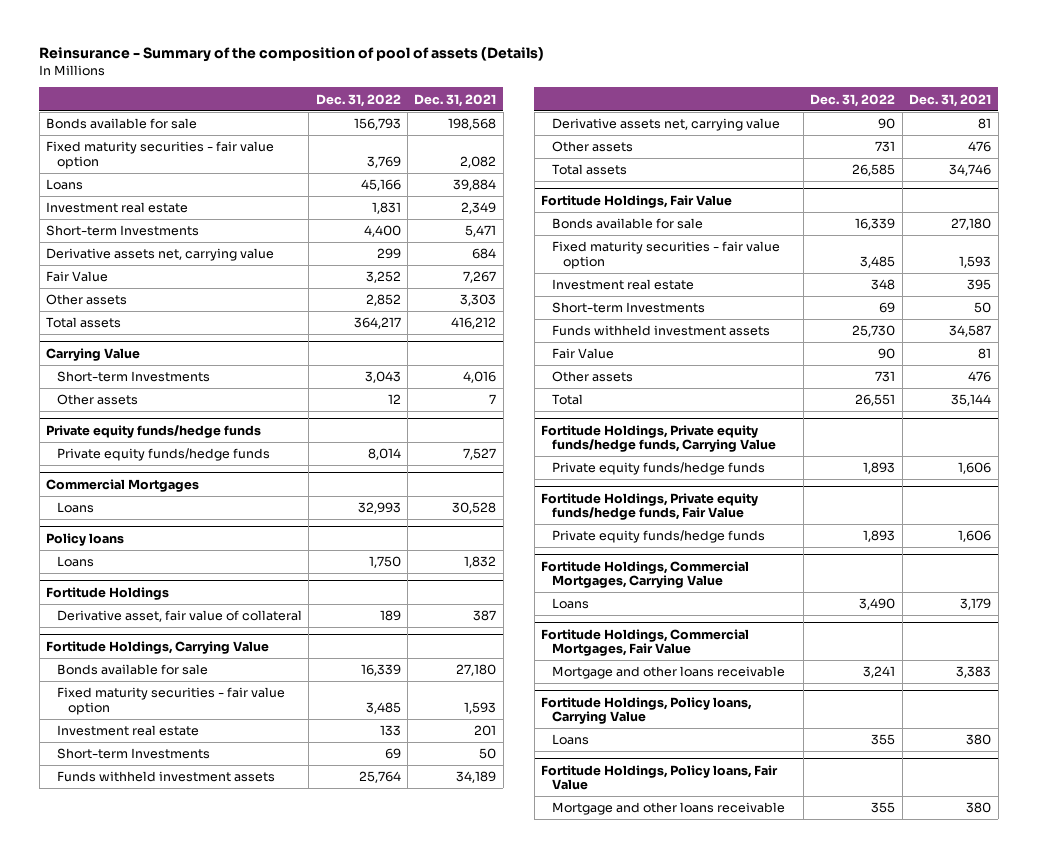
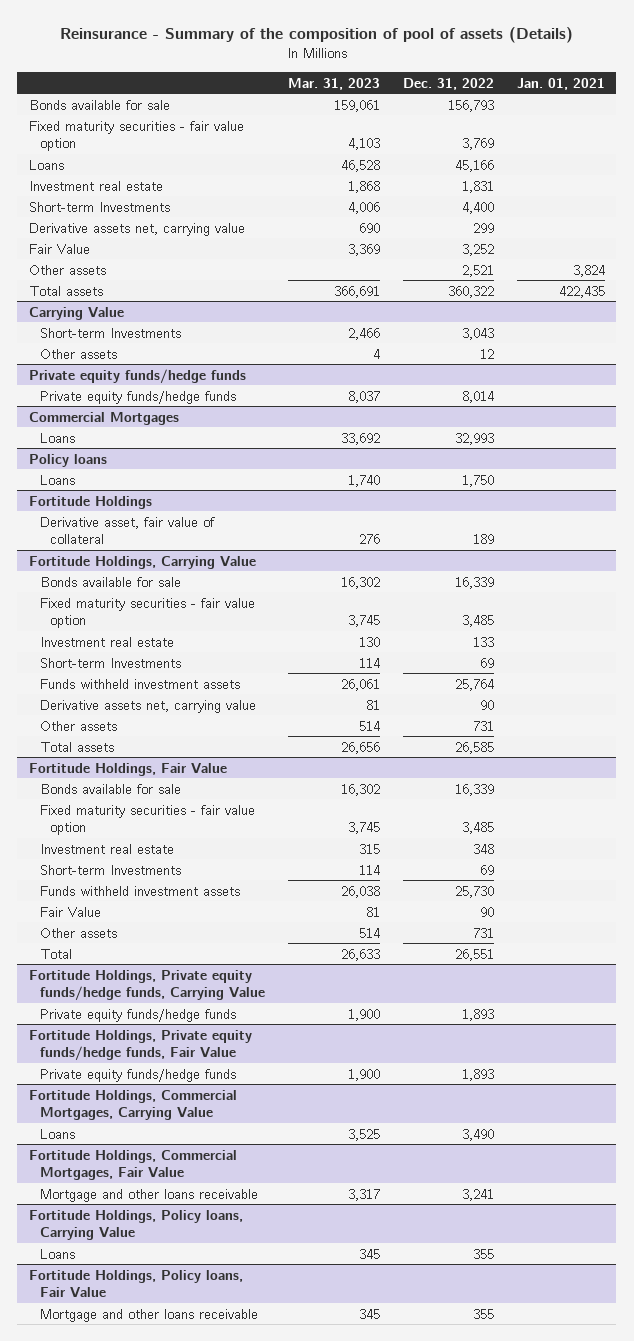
- | Dec. 31, 2022 | Dec. 31, 2021
+ | Mar. 31, 2023 | Dec. 31, 2022 | Jan. 01, 2021
- Other assets | 2,852 | 3,303
- Total assets | 364,217 | 416,212
+ Other assets | | 2,521 | 3,824
+ Total assets | 366,691 | 360,322 | 422,435

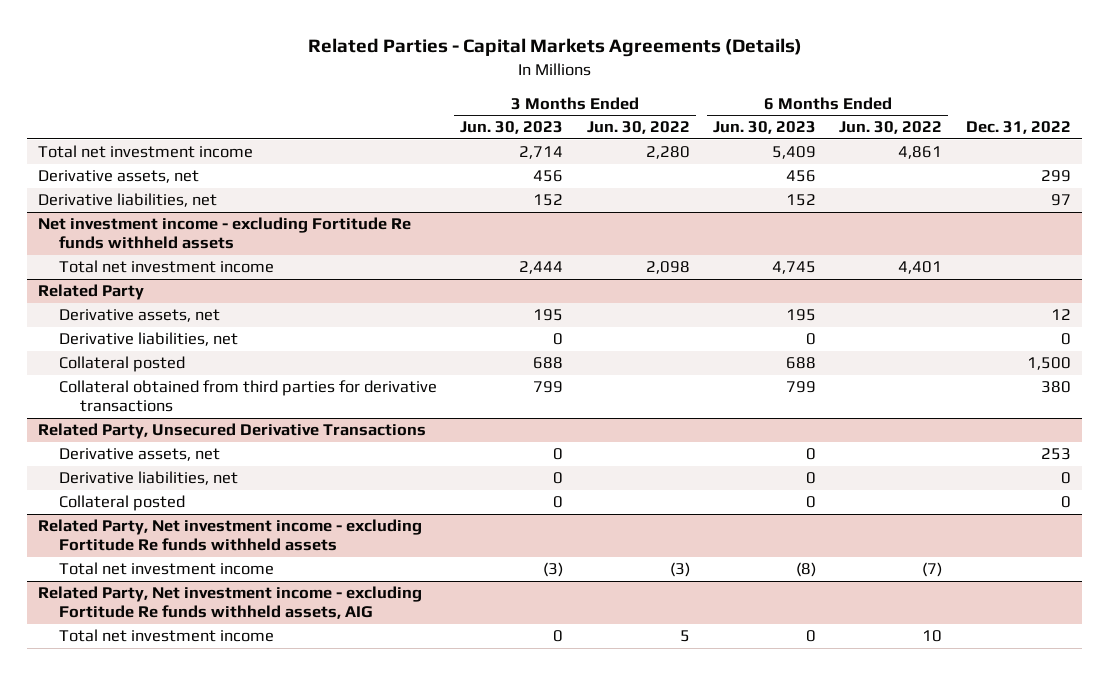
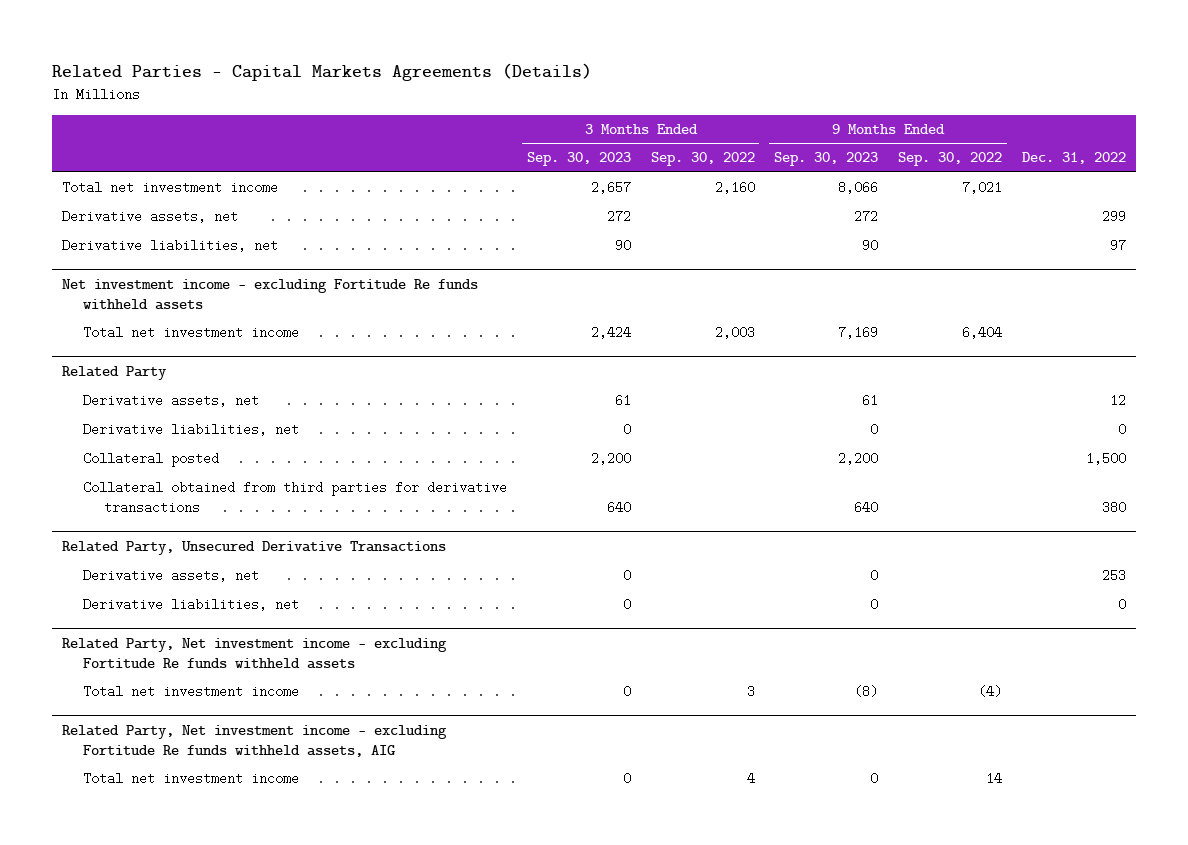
- | 3 Months Ended Jun. 30, 2023 | 3 Months Ended Jun. 30, 2022 | 6 Months Ended Jun. 30, 2023 | 6 Months Ended Jun. 30, 2022 | Dec. 31, 2022
+ | 3 Months Ended Sep. 30, 2023 | 3 Months Ended Sep. 30, 2022 | 9 Months Ended Sep. 30, 2023 | 9 Months Ended Sep. 30, 2022 | Dec. 31, 2022
@ Related Party, Unsecured Derivative Transactions
- Collateral posted | 0 | | 0 | | 0

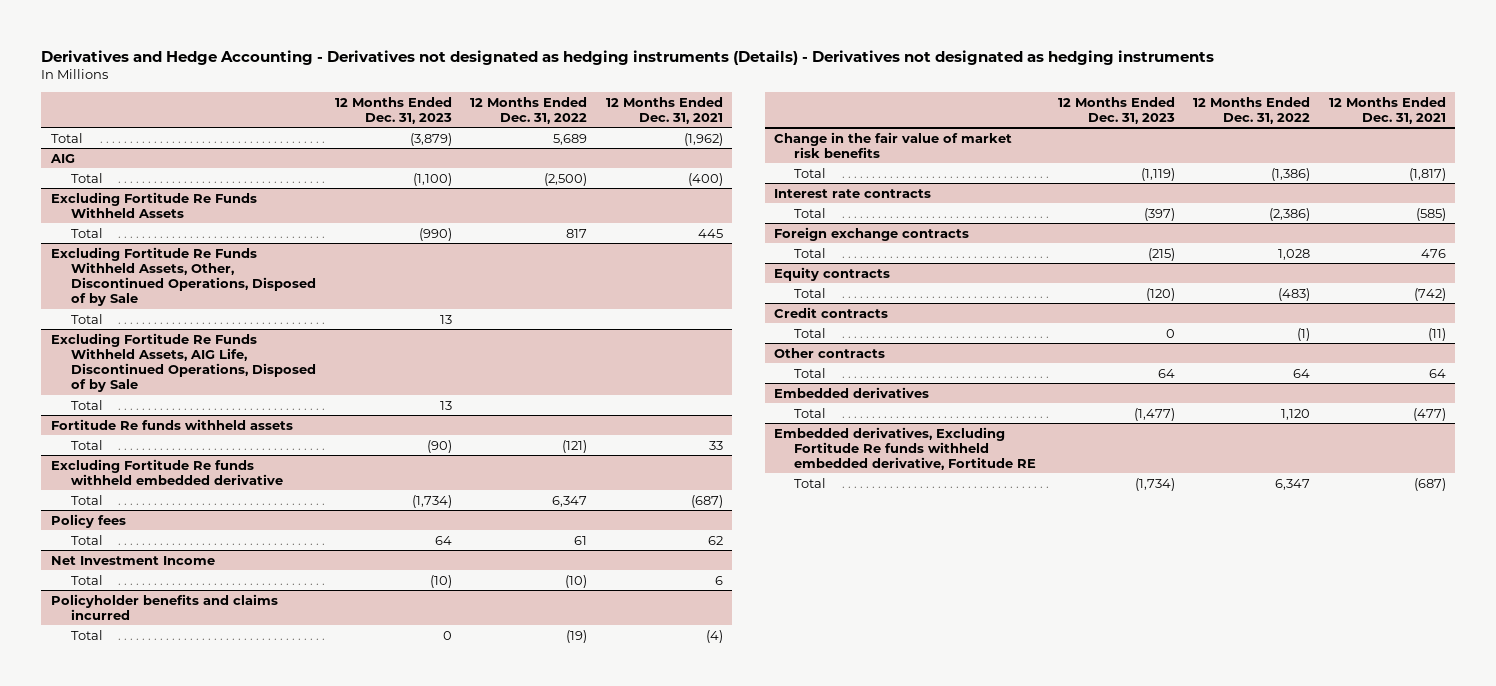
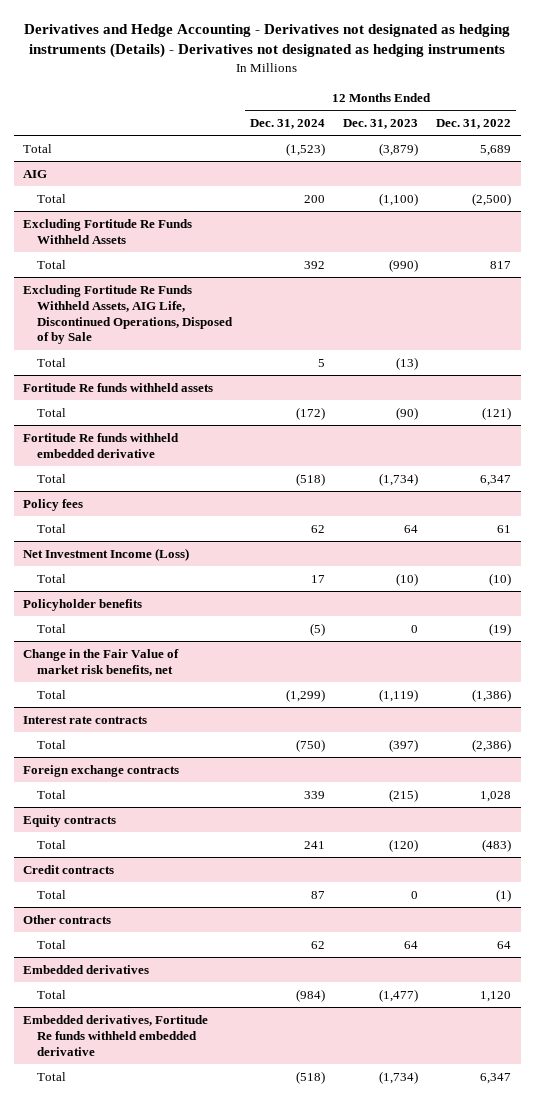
- | 12 Months Ended Dec. 31, 2023 | 12 Months Ended Dec. 31, 2022 | 12 Months Ended Dec. 31, 2021
+ | 12 Months Ended Dec. 31, 2024 | 12 Months Ended Dec. 31, 2023 | 12 Months Ended Dec. 31, 2022
- Excluding Fortitude Re Funds Withheld Assets, Other, Discontinued Operations, Disposed of by Sale
- Total | 13 | |
@ Excluding Fortitude Re Funds Withheld Assets, AIG Life, Discontinued Operations, Disposed of by Sale
- Total | 13 | |
+ Total | 5 | (13) |
- Excluding Fortitude Re funds withheld embedded derivative
+ Fortitude Re funds withheld embedded derivative
- Net Investment Income
+ Net Investment Income (Loss)
- Policyholder benefits and claims incurred
+ Policyholder benefits
- Change in the fair value of market risk benefits
+ Change in the Fair Value of market risk benefits, net
- Embedded derivatives, Excluding Fortitude Re funds withheld embedded derivative, Fortitude RE
+ Embedded derivatives, Fortitude Re funds withheld embedded derivative

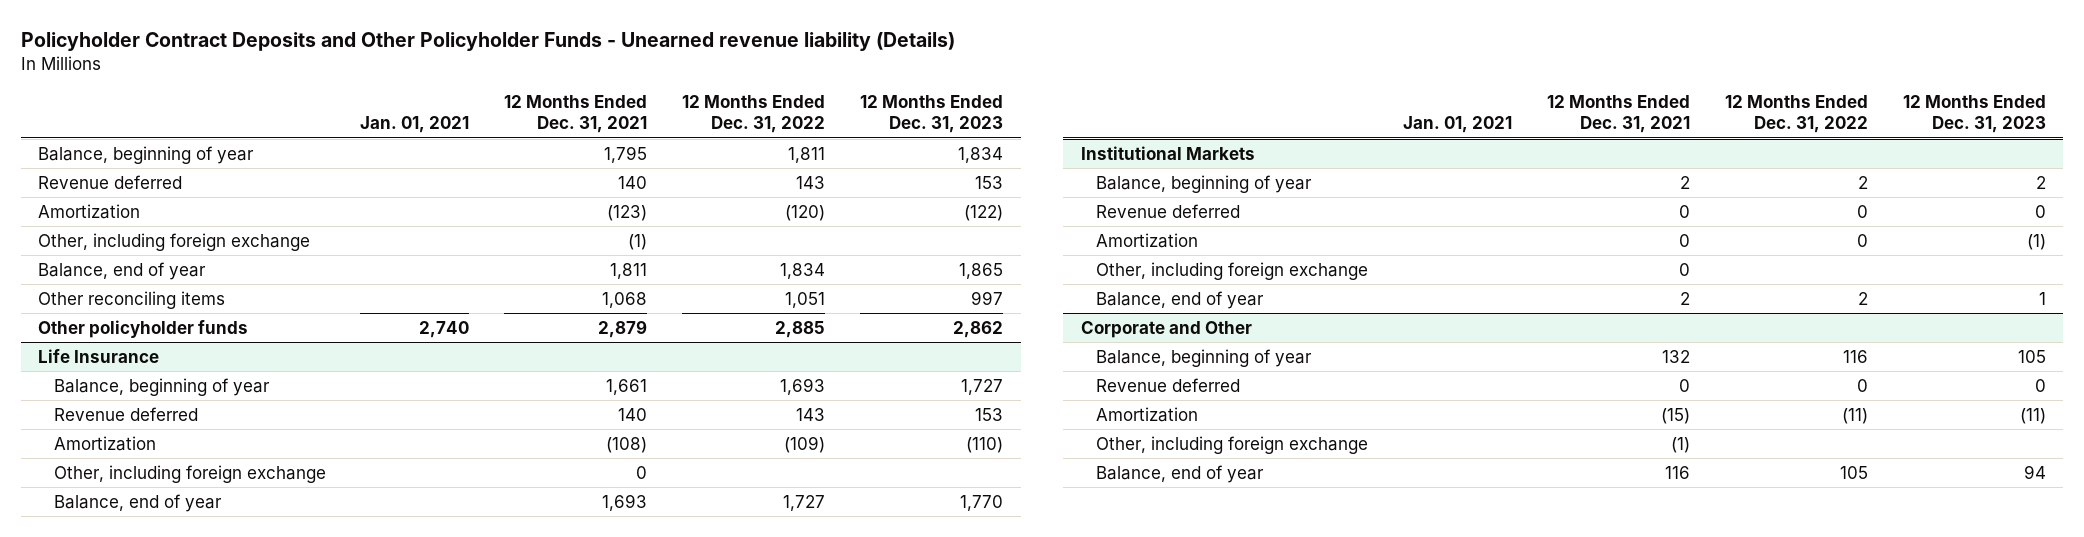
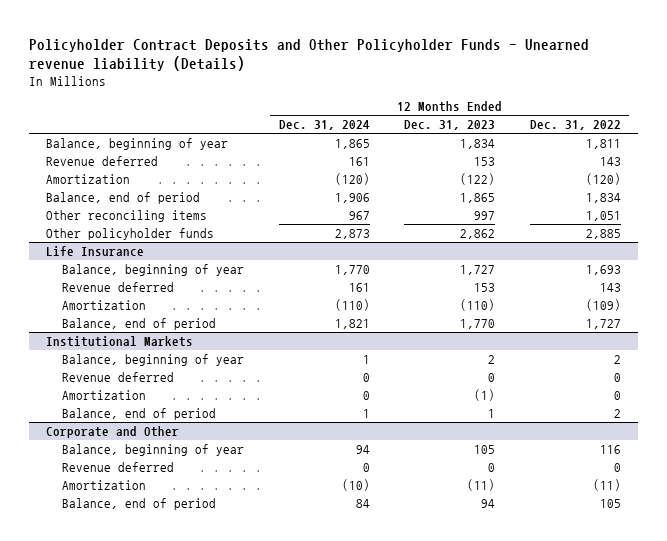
- | Jan. 01, 2021 | 12 Months Ended Dec. 31, 2021 | 12 Months Ended Dec. 31, 2022 | 12 Months Ended Dec. 31, 2023
+ | 12 Months Ended Dec. 31, 2024 | 12 Months Ended Dec. 31, 2023 | 12 Months Ended Dec. 31, 2022
- Other, including foreign exchange | | (1) | |
- Balance, end of year | | 1,811 | 1,834 | 1,865
+ Balance, end of period | 1,906 | 1,865 | 1,834
@ Life Insurance
- Other, including foreign exchange | | 0 | |
- Balance, end of year | | 1,693 | 1,727 | 1,770
+ Balance, end of period | 1,821 | 1,770 | 1,727
@ Institutional Markets
- Other, including foreign exchange | | 0 | |
- Balance, end of year | | 2 | 2 | 1
+ Balance, end of period | 1 | 1 | 2
@ Corporate and Other
- Other, including foreign exchange | | (1) | |
- Balance, end of year | | 116 | 105 | 94
+ Balance, end of period | 84 | 94 | 105

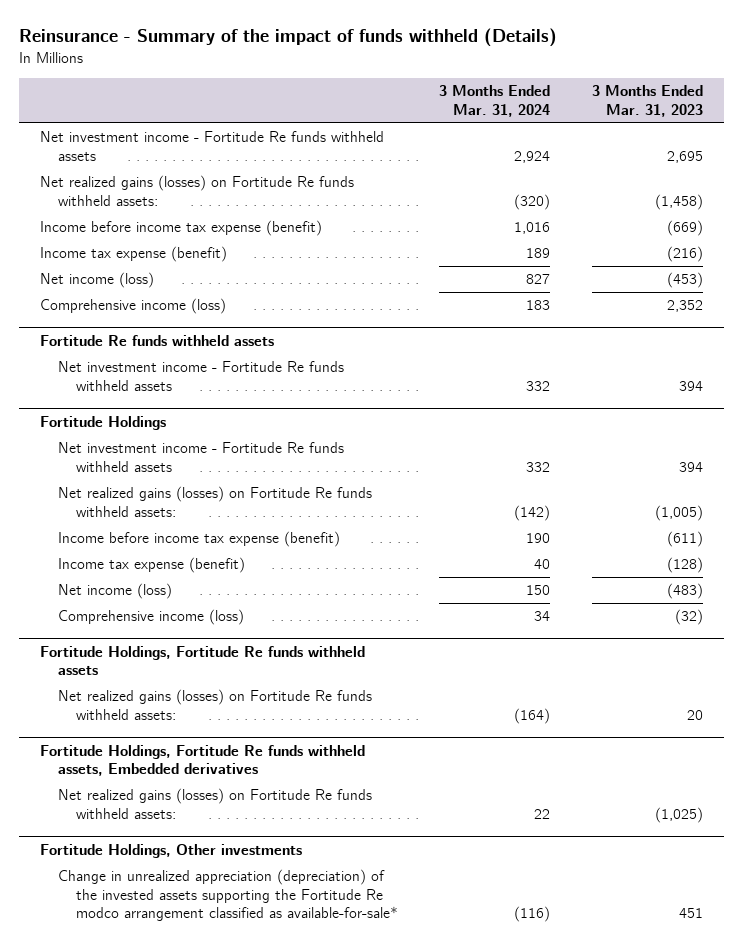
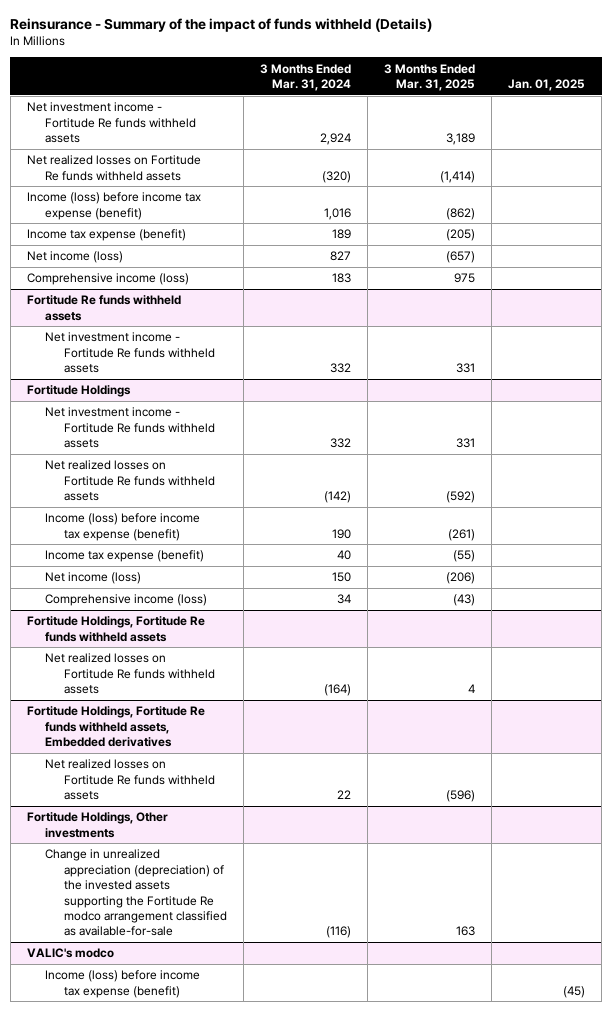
- | 3 Months Ended Mar. 31, 2024 | 3 Months Ended Mar. 31, 2023
+ | 3 Months Ended Mar. 31, 2024 | 3 Months Ended Mar. 31, 2025 | Jan. 01, 2025
- Net realized gains (losses) on Fortitude Re funds withheld assets: | (320) | (1,458)
- Income before income tax expense (benefit) | 1,016 | (669)
+ Net realized losses on Fortitude Re funds withheld assets | (320) | (1,414) |
+ Income (loss) before income tax expense (benefit) | 1,016 | (862) |
@ Fortitude Holdings
- Net realized gains (losses) on Fortitude Re funds withheld assets: | (142) | (1,005)
- Income before income tax expense (benefit) | 190 | (611)
+ Net realized losses on Fortitude Re funds withheld assets | (142) | (592) |
+ Income (loss) before income tax expense (benefit) | 190 | (261) |
@ Fortitude Holdings, Fortitude Re funds withheld assets
- Net realized gains (losses) on Fortitude Re funds withheld assets: | (164) | 20
+ Net realized losses on Fortitude Re funds withheld assets | (164) | 4 |
@ Fortitude Holdings, Fortitude Re funds withheld assets, Embedded derivatives
- Net realized gains (losses) on Fortitude Re funds withheld assets: | 22 | (1,025)
+ Net realized losses on Fortitude Re funds withheld assets | 22 | (596) |
@ Fortitude Holdings, Other investments
- Change in unrealized appreciation (depreciation) of the invested assets supporting the Fortitude Re modco arrangement classified as available-for-sale* | (116) | 451
+ Change in unrealized appreciation (depreciation) of the invested assets supporting the Fortitude Re modco arrangement classified as available-for-sale | (116) | 163 |
+ VALIC's modco
+ Income (loss) before income tax expense (benefit) | | | (45)

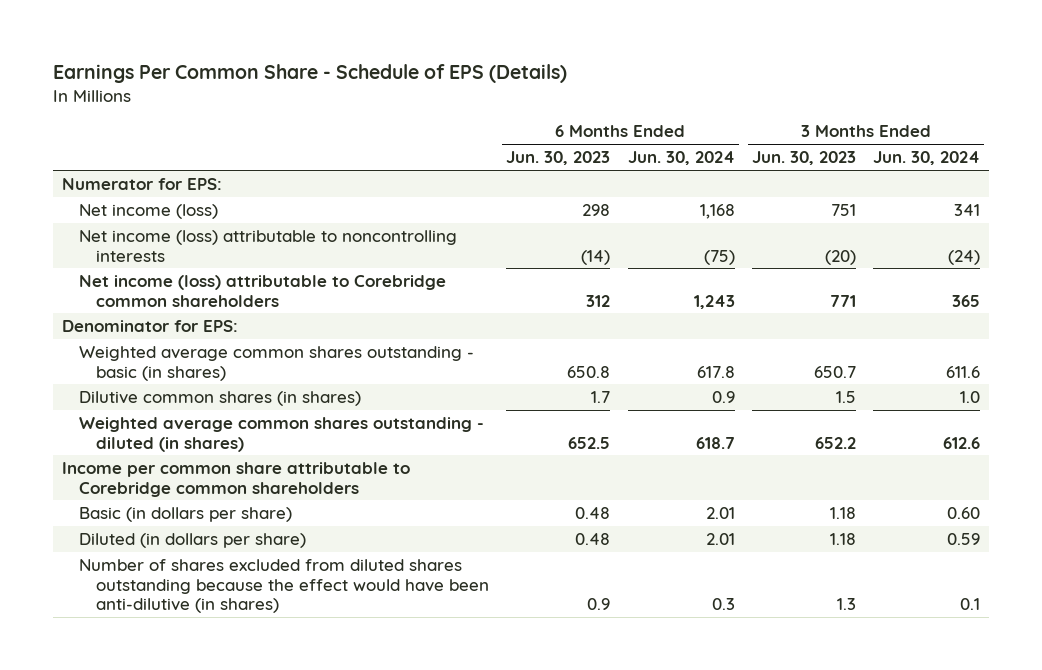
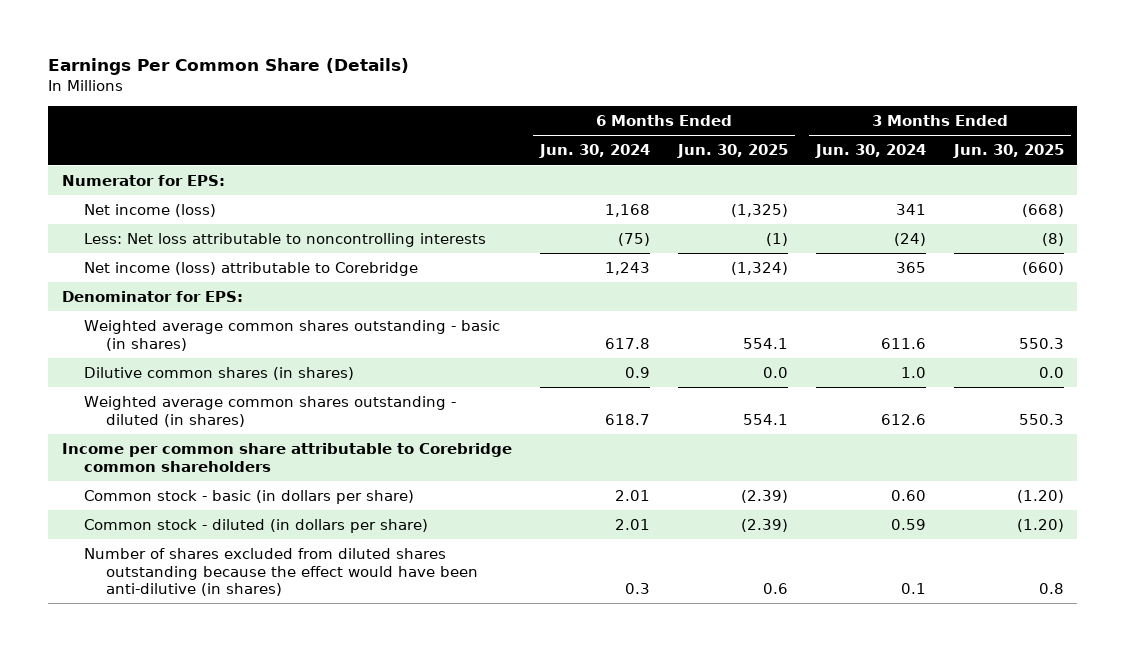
- Earnings Per Common Share - Schedule of EPS (Details)
+ Earnings Per Common Share (Details)
- | 6 Months Ended Jun. 30, 2023 | 6 Months Ended Jun. 30, 2024 | 3 Months Ended Jun. 30, 2023 | 3 Months Ended Jun. 30, 2024
+ | 6 Months Ended Jun. 30, 2024 | 6 Months Ended Jun. 30, 2025 | 3 Months Ended Jun. 30, 2024 | 3 Months Ended Jun. 30, 2025
- Net income (loss) attributable to noncontrolling interests | (14) | (75) | (20) | (24)
- Net income (loss) attributable to Corebridge common shareholders | 312 | 1,243 | 771 | 365
+ Less: Net loss attributable to noncontrolling interests | (75) | (1) | (24) | (8)
+ Net income (loss) attributable to Corebridge | 1,243 | (1,324) | 365 | (660)
- Basic (in dollars per share) | 0.48 | 2.01 | 1.18 | 0.60
- Diluted (in dollars per share) | 0.48 | 2.01 | 1.18 | 0.59
+ Common stock - basic (in dollars per share) | 2.01 | (2.39) | 0.60 | (1.20)
+ Common stock - diluted (in dollars per share) | 2.01 | (2.39) | 0.59 | (1.20)

